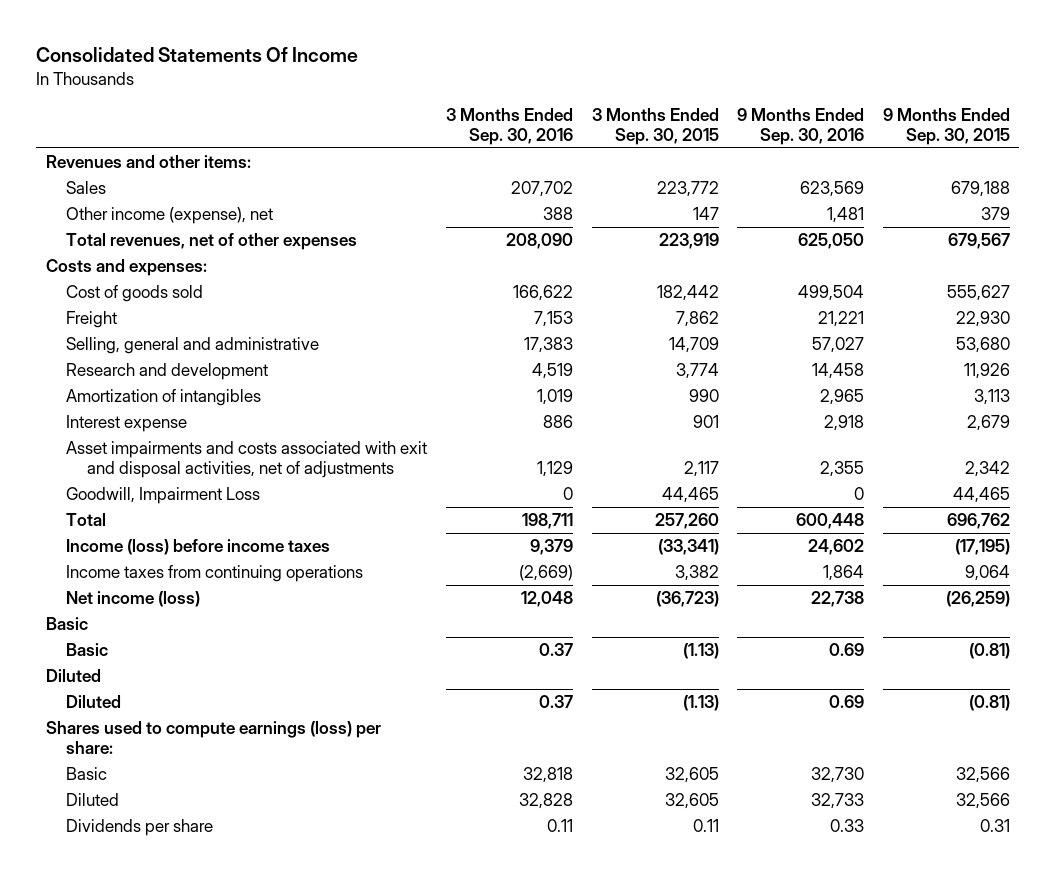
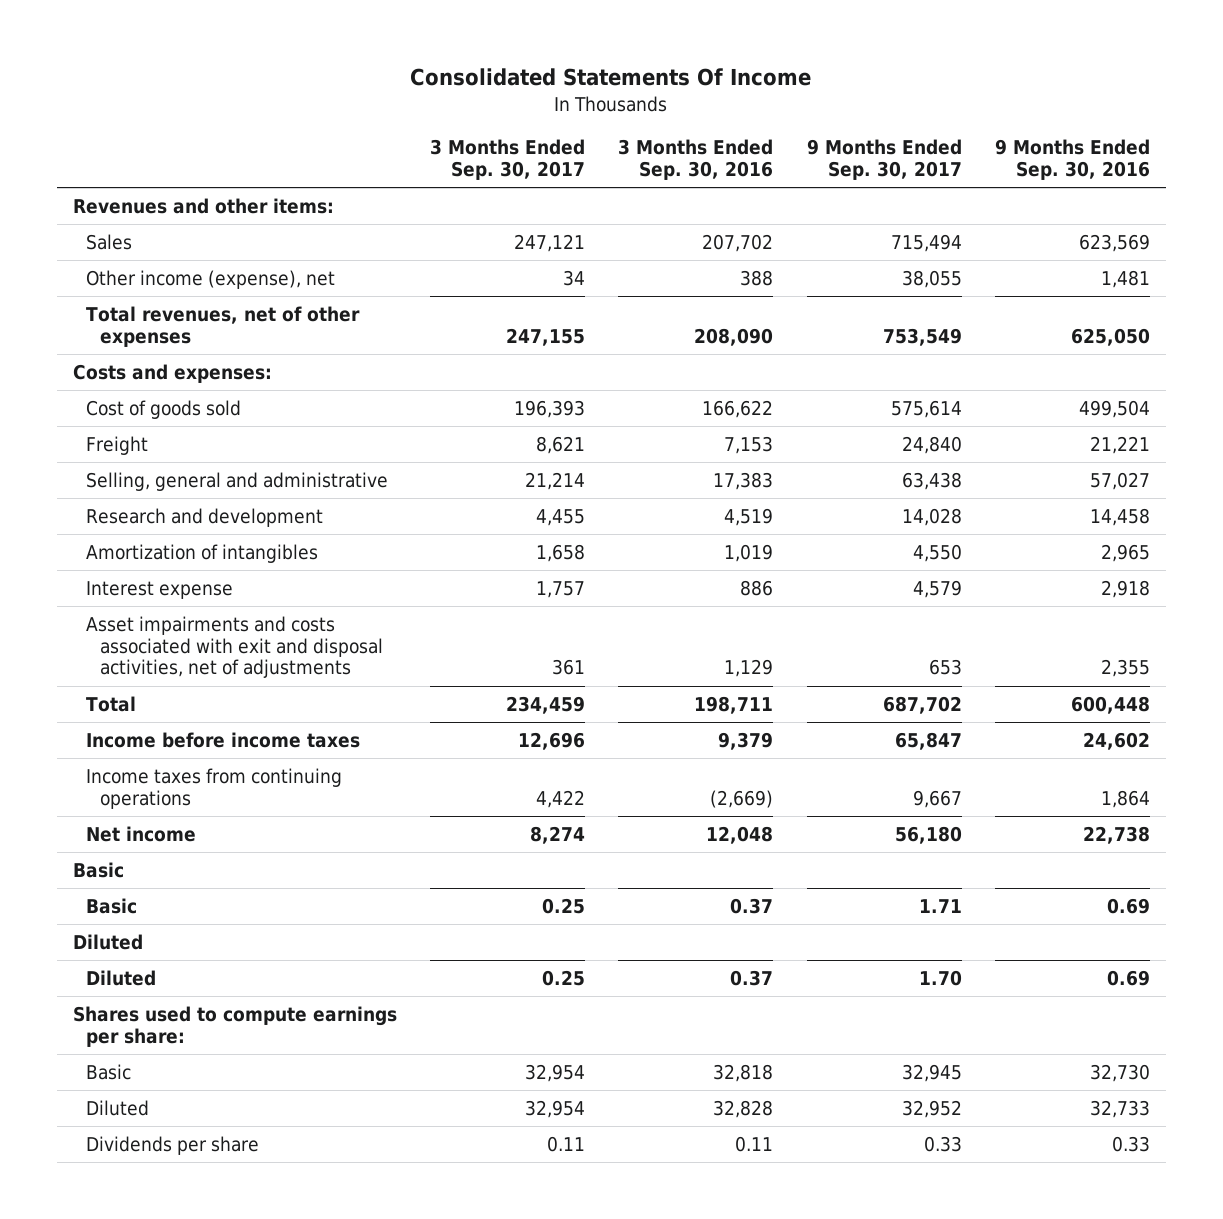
- | 3 Months Ended Sep. 30, 2016 | 3 Months Ended Sep. 30, 2015 | 9 Months Ended Sep. 30, 2016 | 9 Months Ended Sep. 30, 2015
+ | 3 Months Ended Sep. 30, 2017 | 3 Months Ended Sep. 30, 2016 | 9 Months Ended Sep. 30, 2017 | 9 Months Ended Sep. 30, 2016
- Goodwill, Impairment Loss | 0 | 44,465 | 0 | 44,465
- Income (loss) before income taxes | 9,379 | (33,341) | 24,602 | (17,195)
+ Income before income taxes | 12,696 | 9,379 | 65,847 | 24,602
- Net income (loss) | 12,048 | (36,723) | 22,738 | (26,259)
+ Net income | 8,274 | 12,048 | 56,180 | 22,738
- Shares used to compute earnings (loss) per share:
+ Shares used to compute earnings per share:

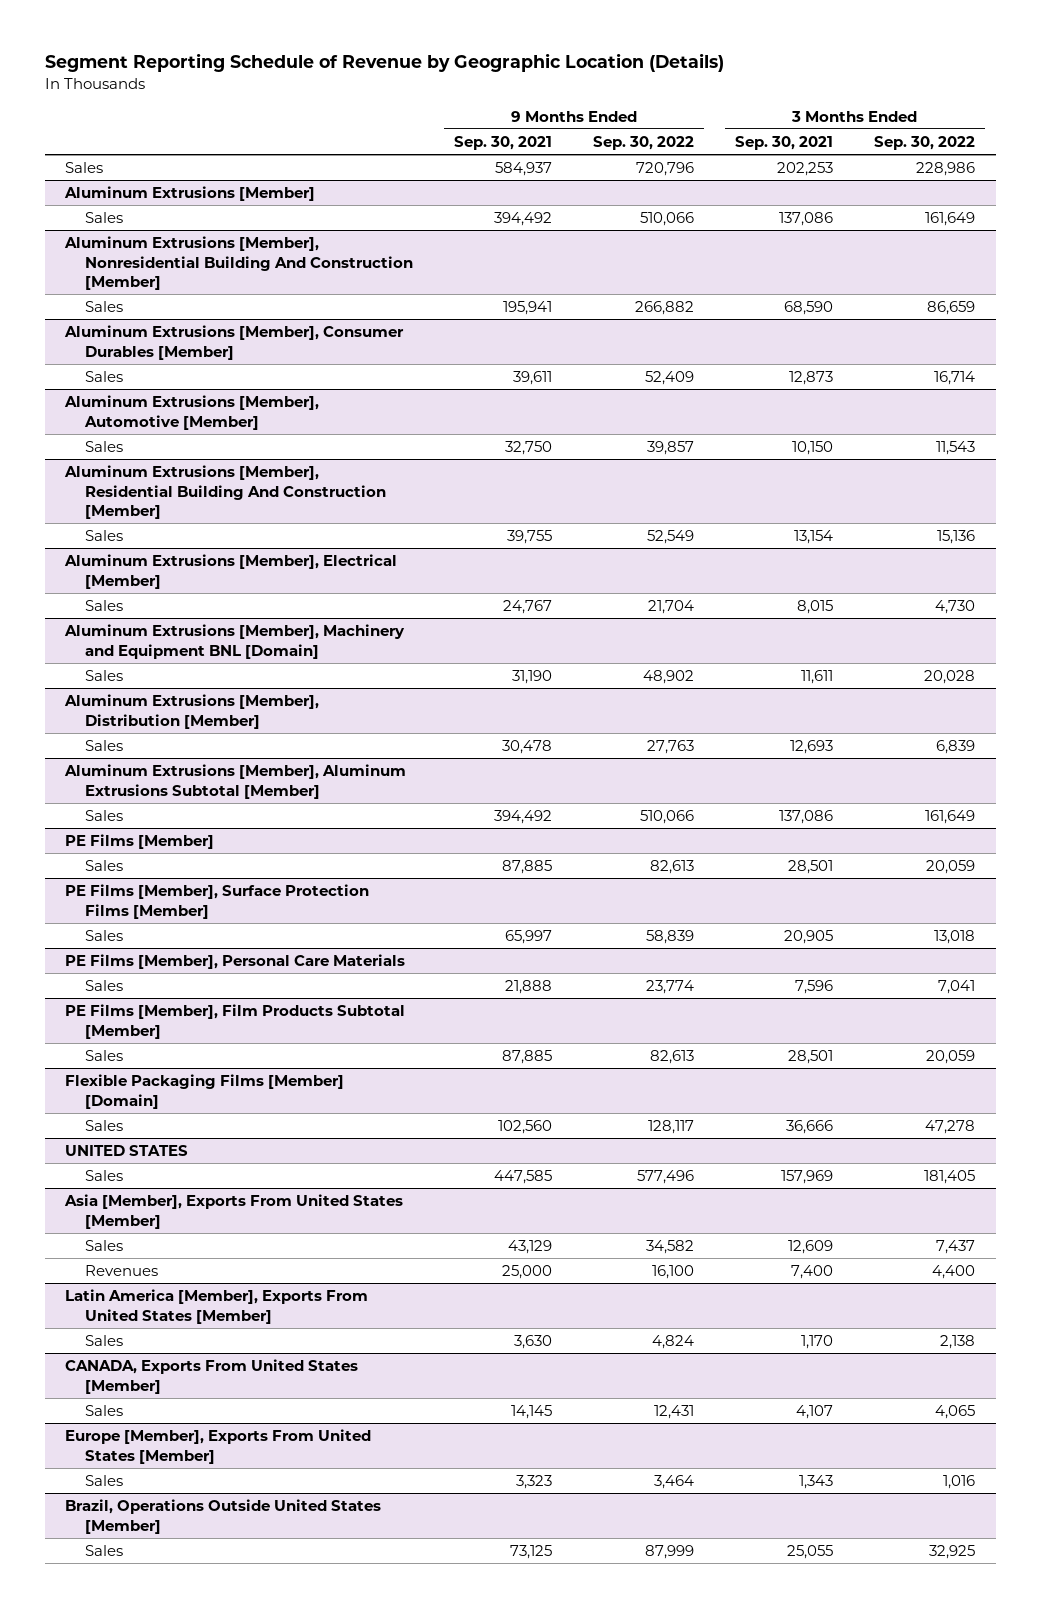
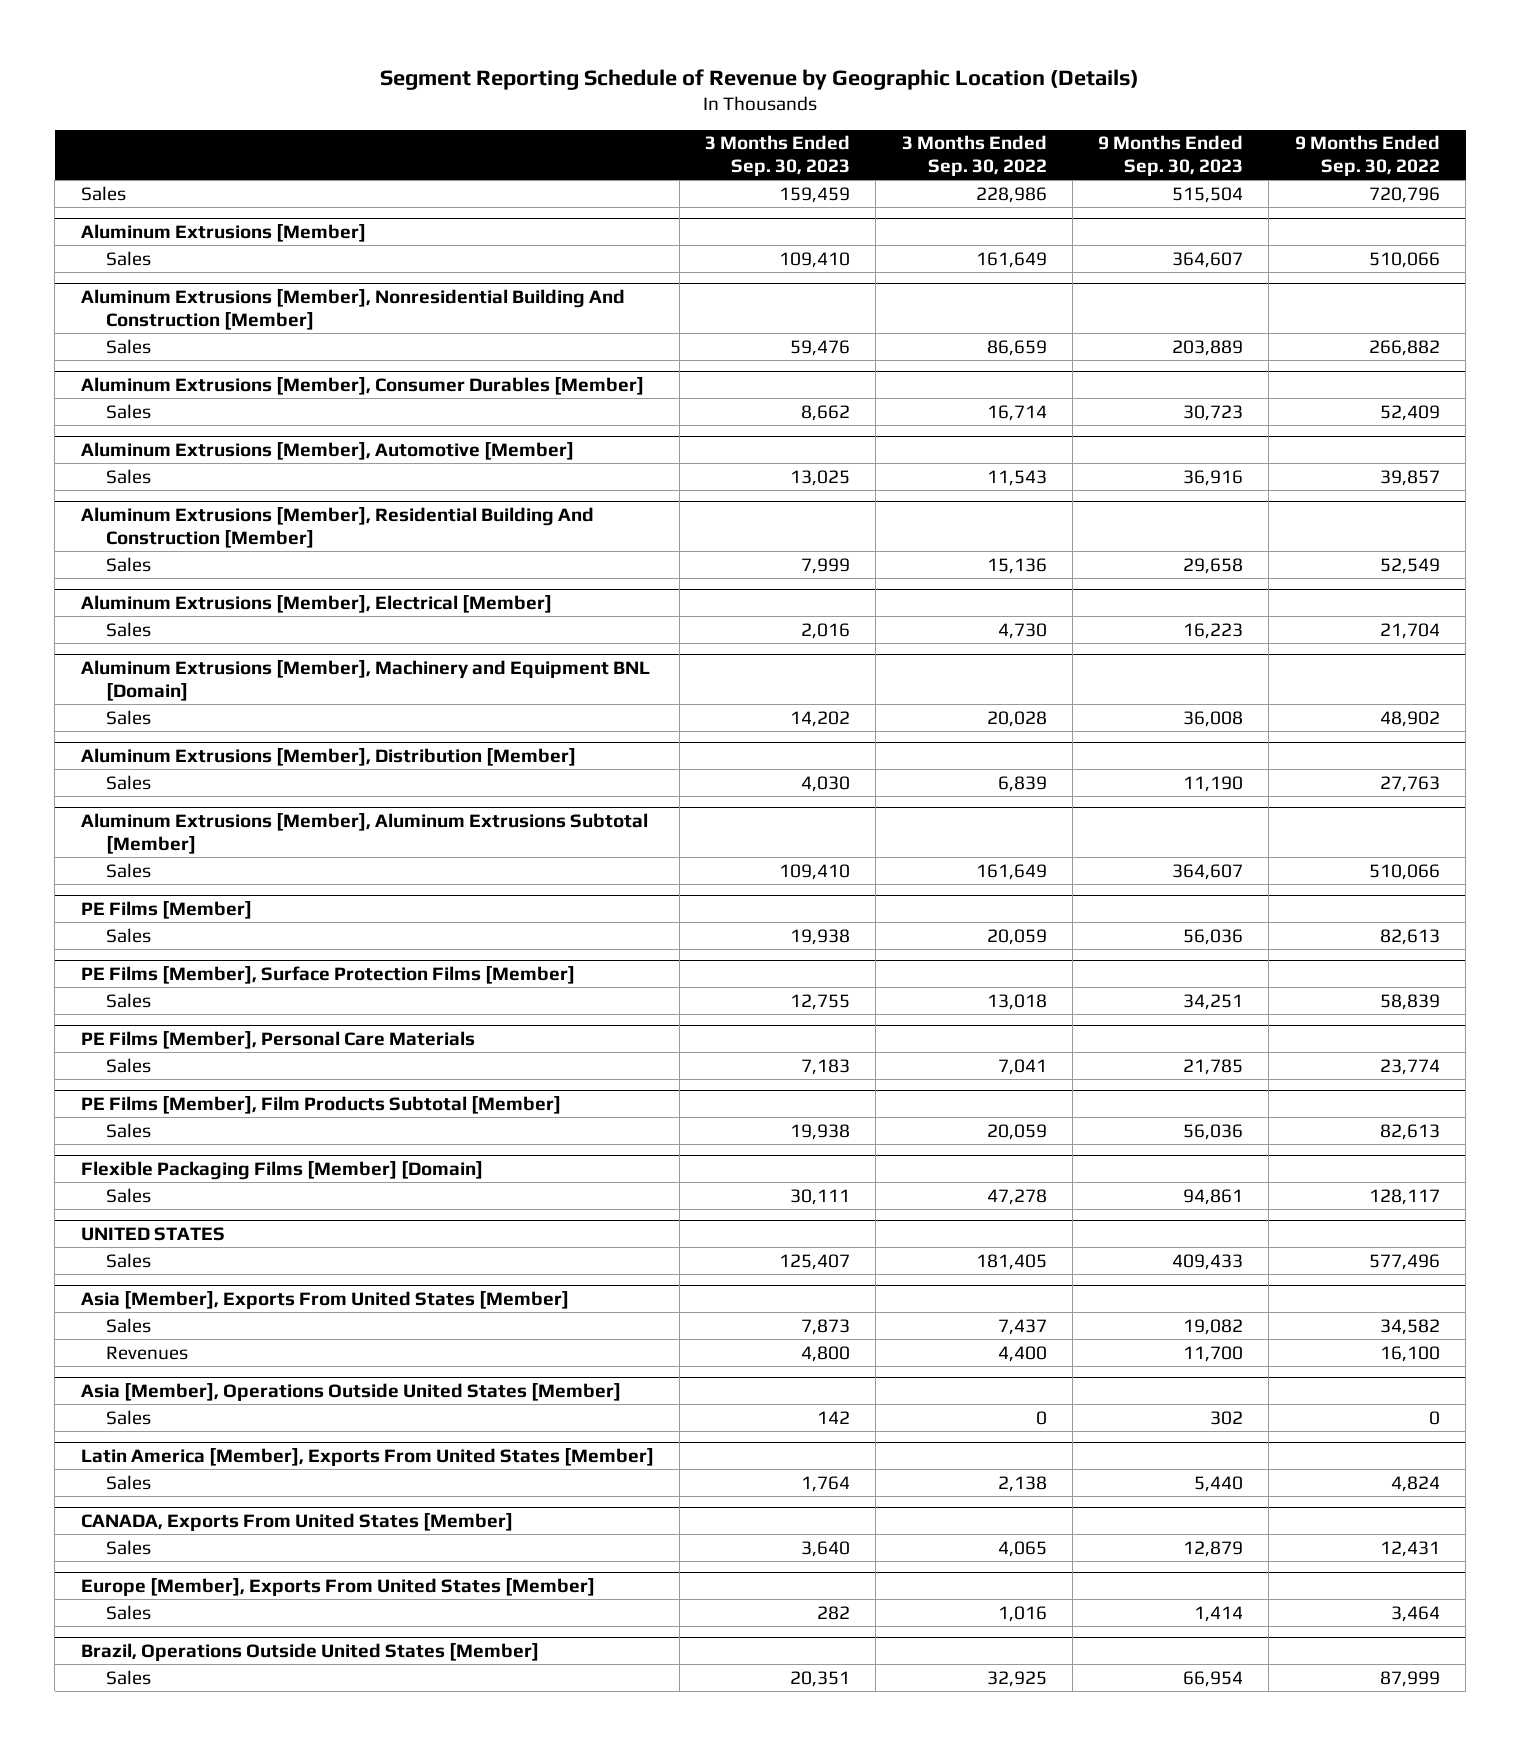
- | 9 Months Ended Sep. 30, 2021 | 9 Months Ended Sep. 30, 2022 | 3 Months Ended Sep. 30, 2021 | 3 Months Ended Sep. 30, 2022
+ | 3 Months Ended Sep. 30, 2023 | 3 Months Ended Sep. 30, 2022 | 9 Months Ended Sep. 30, 2023 | 9 Months Ended Sep. 30, 2022
+ Asia [Member], Operations Outside United States [Member]
+ Sales | 142 | 0 | 302 | 0

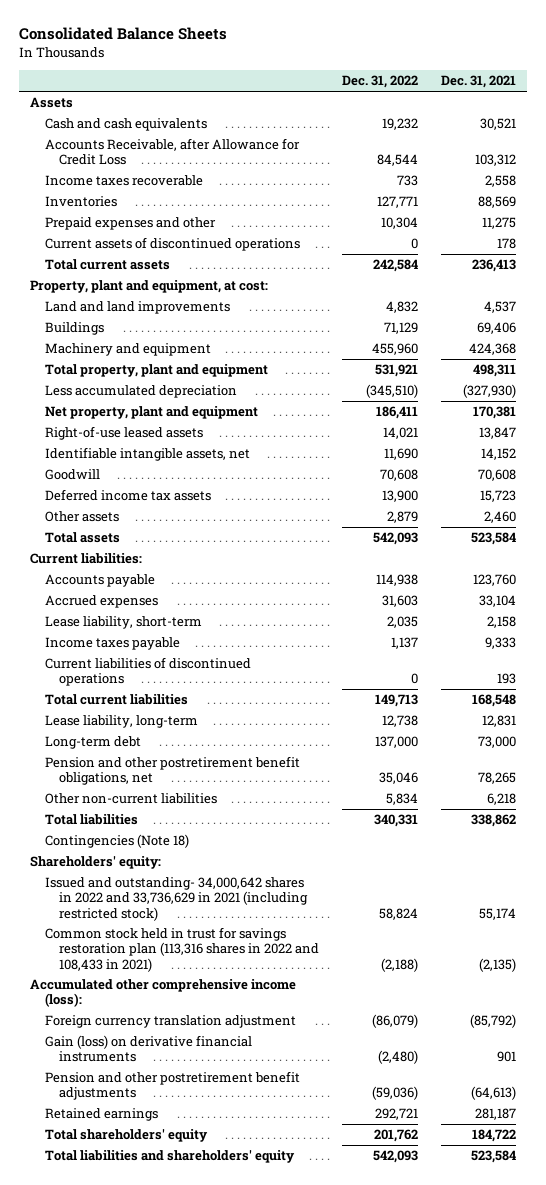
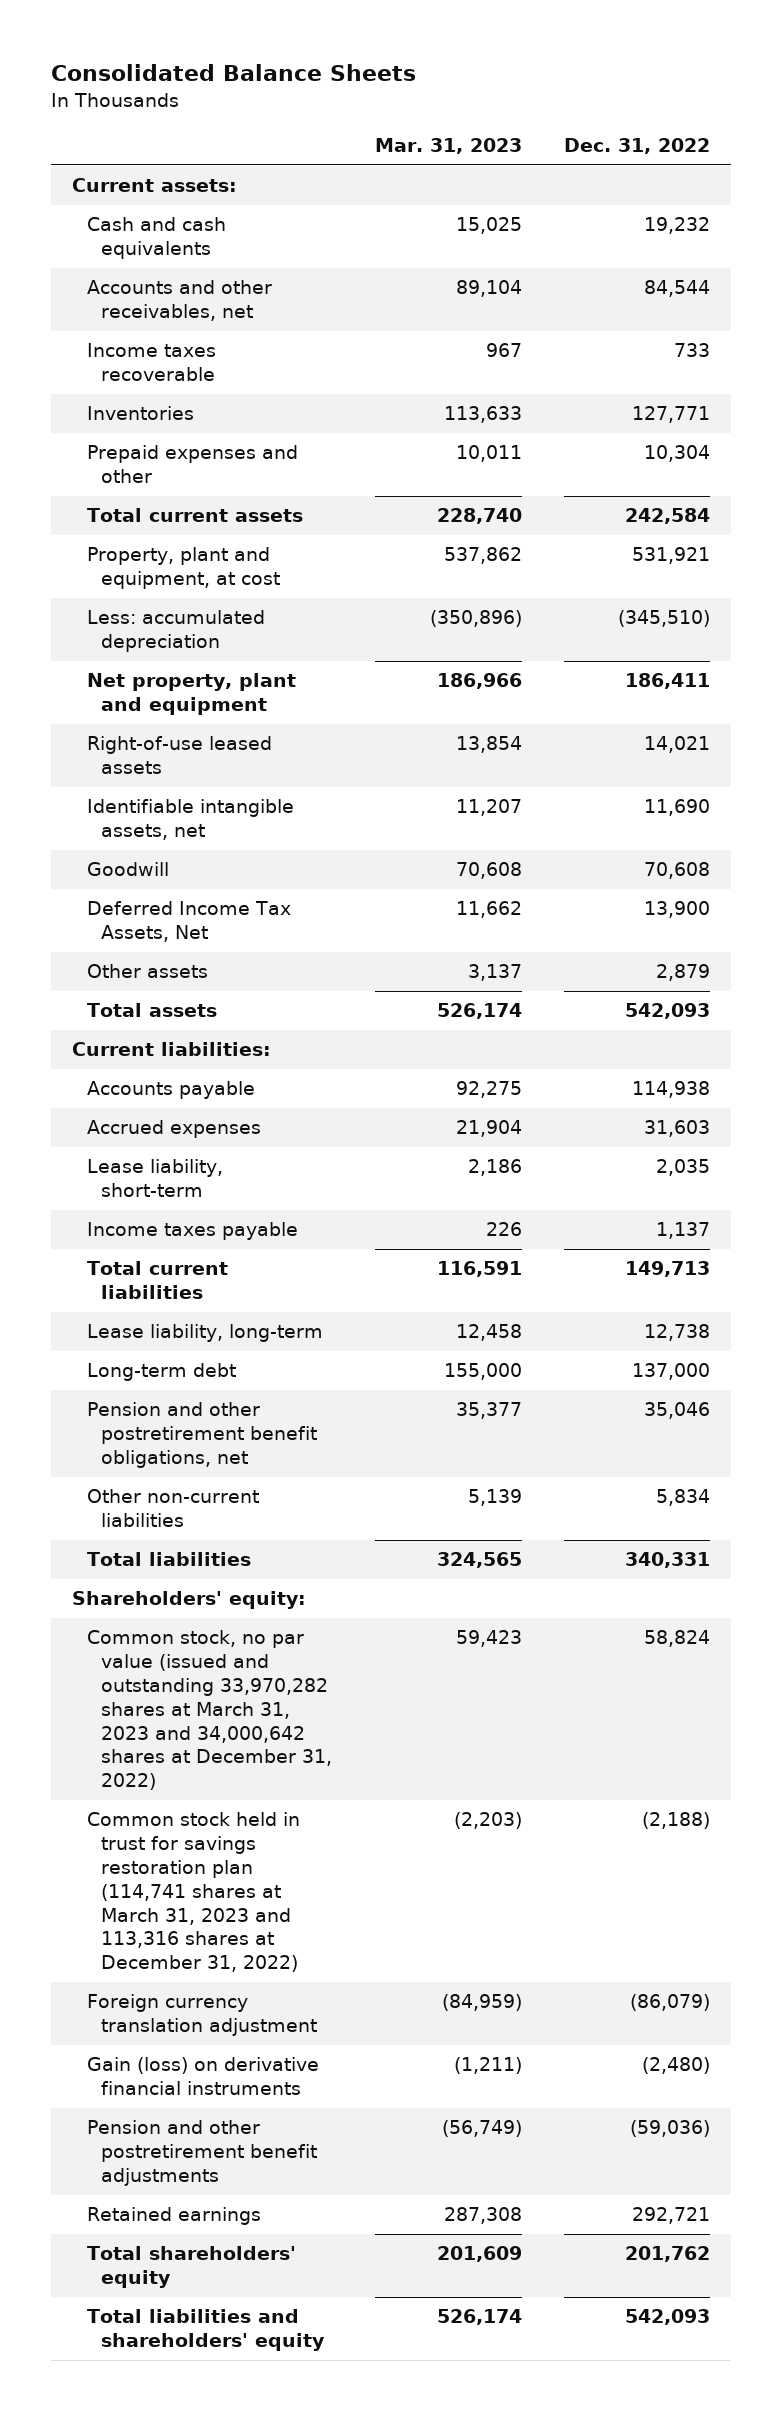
- | Dec. 31, 2022 | Dec. 31, 2021
+ | Mar. 31, 2023 | Dec. 31, 2022
- Assets
+ Current assets:
- Accounts Receivable, after Allowance for Credit Loss | 84,544 | 103,312
+ Accounts and other receivables, net | 89,104 | 84,544
- Current assets of discontinued operations | 0 | 178
- Property, plant and equipment, at cost:
- Land and land improvements | 4,832 | 4,537
- Buildings | 71,129 | 69,406
- Machinery and equipment | 455,960 | 424,368
- Total property, plant and equipment | 531,921 | 498,311
- Less accumulated depreciation | (345,510) | (327,930)
+ Property, plant and equipment, at cost | 537,862 | 531,921
+ Less: accumulated depreciation | (350,896) | (345,510)
- Deferred income tax assets | 13,900 | 15,723
+ Deferred Income Tax Assets, Net | 11,662 | 13,900
- Current liabilities of discontinued operations | 0 | 193
- Contingencies (Note 18)
- Issued and outstanding- 34,000,642 shares in 2022 and 33,736,629 in 2021 (including restricted stock) | 58,824 | 55,174
- Common stock held in trust for savings restoration plan (113,316 shares in 2022 and 108,433 in 2021) | (2,188) | (2,135)
- Accumulated other comprehensive income (loss):
+ Common stock, no par value (issued and outstanding 33,970,282 shares at March 31, 2023 and 34,000,642 shares at December 31, 2022) | 59,423 | 58,824
+ Common stock held in trust for savings restoration plan (114,741 shares at March 31, 2023 and 113,316 shares at December 31, 2022) | (2,203) | (2,188)

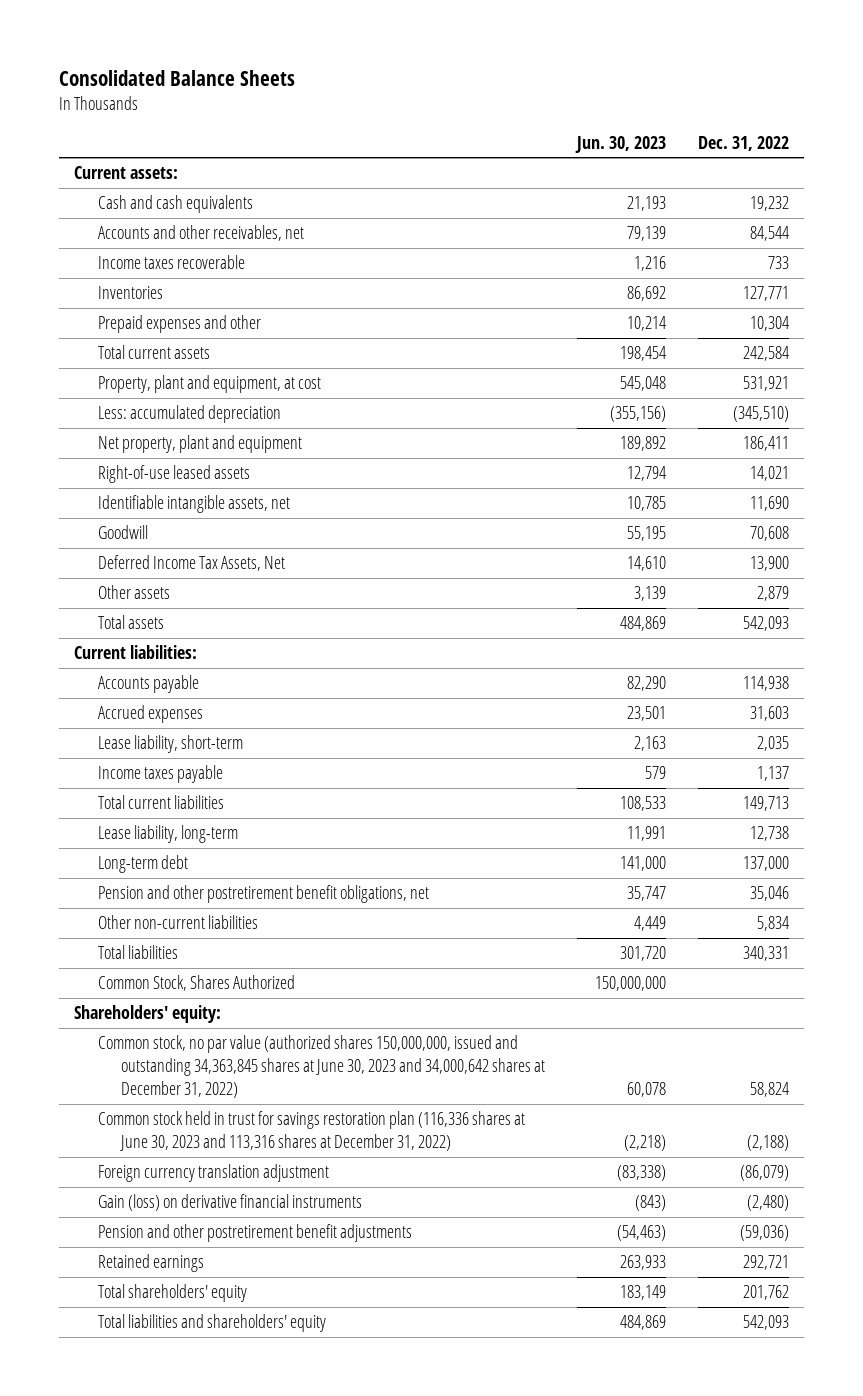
- | Mar. 31, 2023 | Dec. 31, 2022
+ | Jun. 30, 2023 | Dec. 31, 2022
+ Common Stock, Shares Authorized | 150,000,000 |
- Common stock, no par value (issued and outstanding 33,970,282 shares at March 31, 2023 and 34,000,642 shares at December 31, 2022) | 59,423 | 58,824
- Common stock held in trust for savings restoration plan (114,741 shares at March 31, 2023 and 113,316 shares at December 31, 2022) | (2,203) | (2,188)
+ Common stock, no par value (authorized shares 150,000,000, issued and outstanding 34,363,845 shares at June 30, 2023 and 34,000,642 shares at December 31, 2022) | 60,078 | 58,824
+ Common stock held in trust for savings restoration plan (116,336 shares at June 30, 2023 and 113,316 shares at December 31, 2022) | (2,218) | (2,188)

